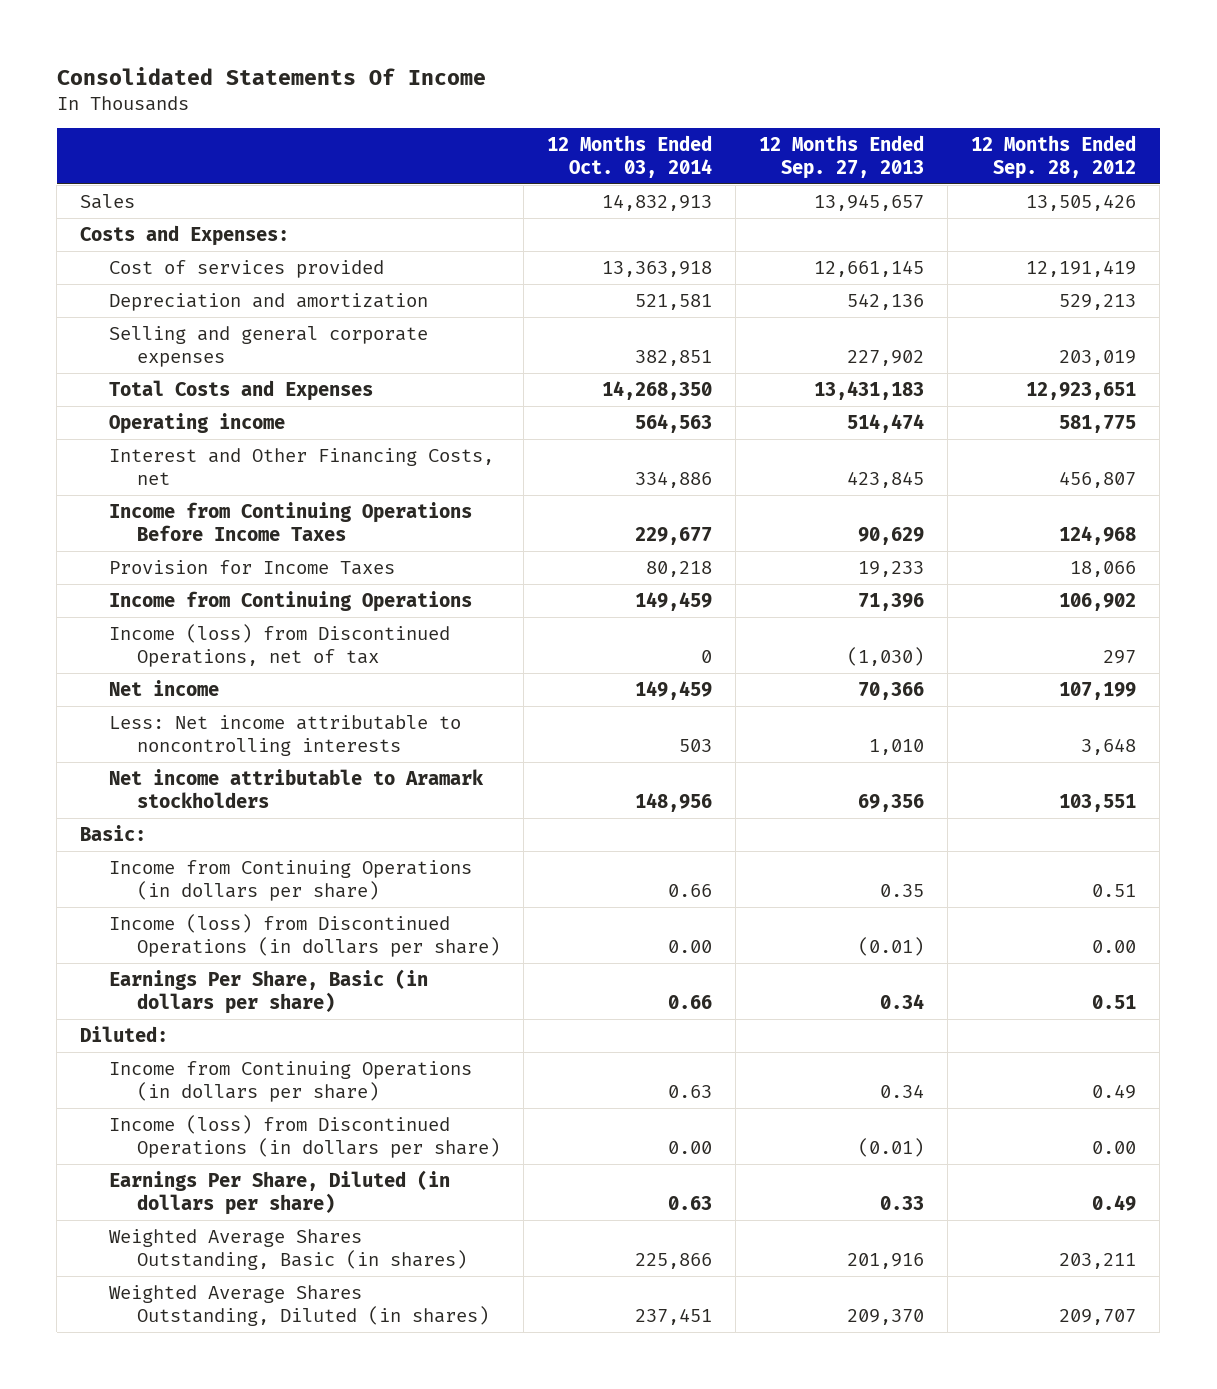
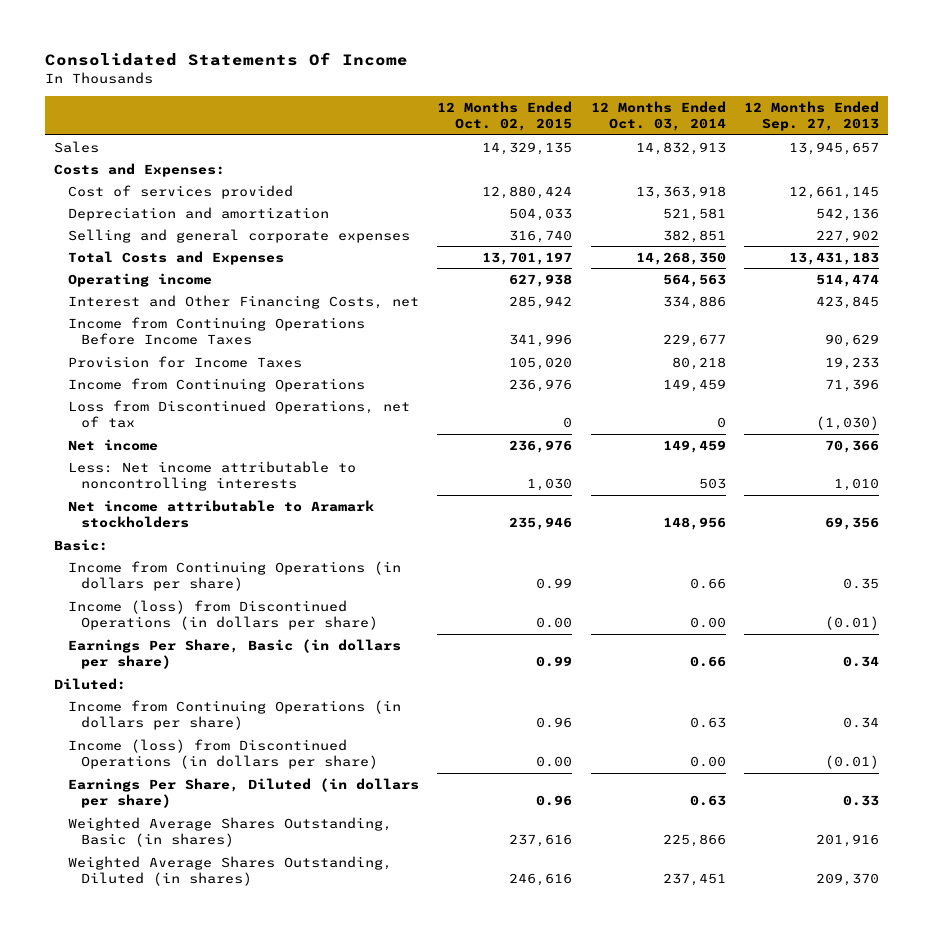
- | 12 Months Ended Oct. 03, 2014 | 12 Months Ended Sep. 27, 2013 | 12 Months Ended Sep. 28, 2012
+ | 12 Months Ended Oct. 02, 2015 | 12 Months Ended Oct. 03, 2014 | 12 Months Ended Sep. 27, 2013
- Income (loss) from Discontinued Operations, net of tax | 0 | (1,030) | 297
+ Loss from Discontinued Operations, net of tax | 0 | 0 | (1,030)

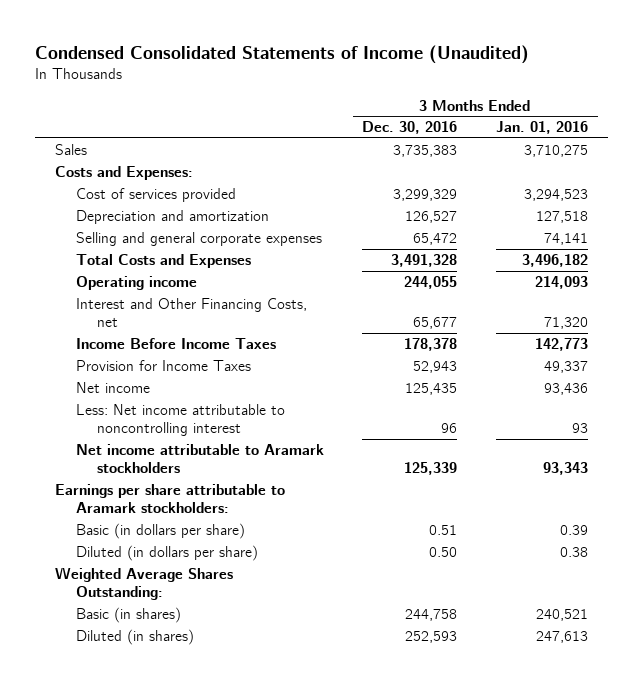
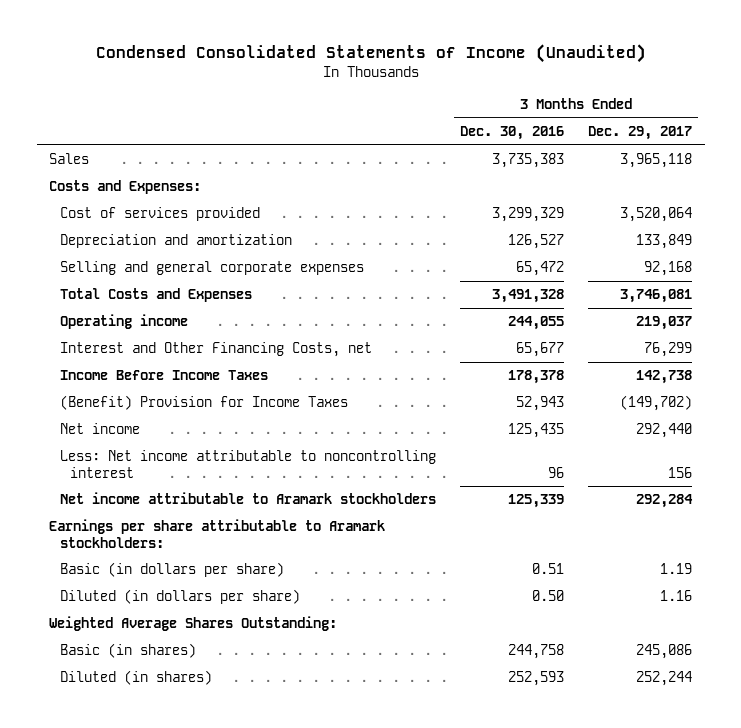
- | 3 Months Ended Dec. 30, 2016 | 3 Months Ended Jan. 01, 2016
+ | 3 Months Ended Dec. 30, 2016 | 3 Months Ended Dec. 29, 2017
- Provision for Income Taxes | 52,943 | 49,337
+ (Benefit) Provision for Income Taxes | 52,943 | (149,702)

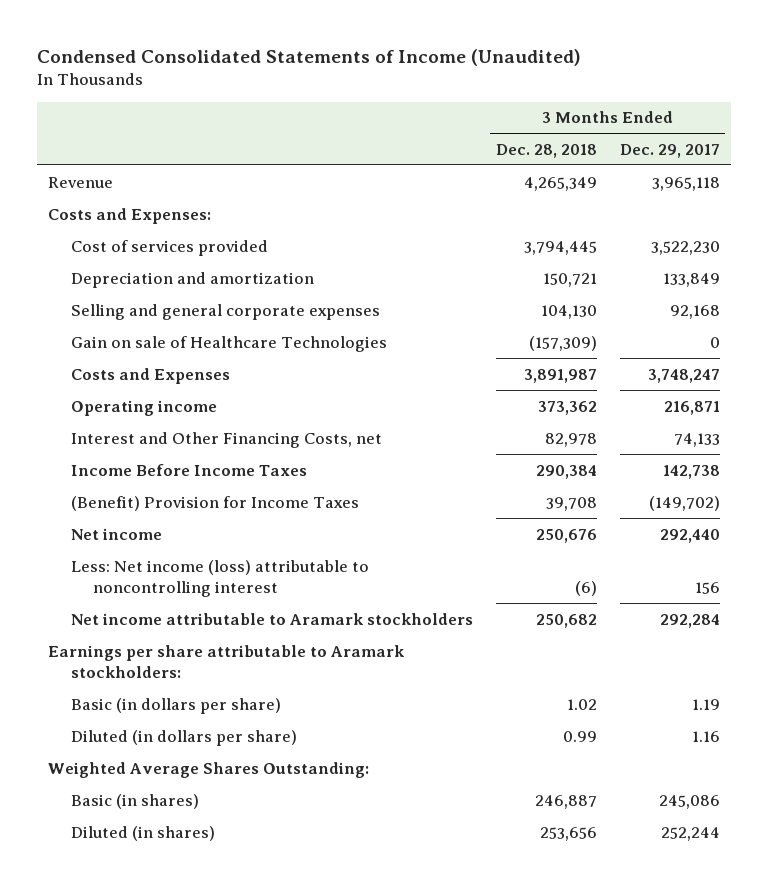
- | 3 Months Ended Dec. 30, 2016 | 3 Months Ended Dec. 29, 2017
+ | 3 Months Ended Dec. 28, 2018 | 3 Months Ended Dec. 29, 2017
- Sales | 3,735,383 | 3,965,118
+ Revenue | 4,265,349 | 3,965,118
- Cost of services provided | 3,299,329 | 3,520,064
+ Cost of services provided | 3,794,445 | 3,522,230
- Total Costs and Expenses | 3,491,328 | 3,746,081
- Operating income | 244,055 | 219,037
- Interest and Other Financing Costs, net | 65,677 | 76,299
+ Gain on sale of Healthcare Technologies | (157,309) | 0
+ Costs and Expenses | 3,891,987 | 3,748,247
+ Operating income | 373,362 | 216,871
+ Interest and Other Financing Costs, net | 82,978 | 74,133
- Less: Net income attributable to noncontrolling interest | 96 | 156
+ Less: Net income (loss) attributable to noncontrolling interest | (6) | 156

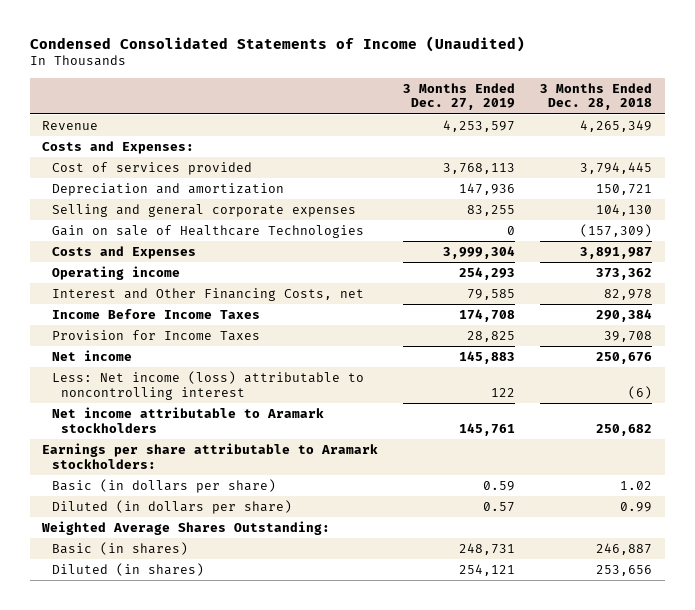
- | 3 Months Ended Dec. 28, 2018 | 3 Months Ended Dec. 29, 2017
+ | 3 Months Ended Dec. 27, 2019 | 3 Months Ended Dec. 28, 2018
- (Benefit) Provision for Income Taxes | 39,708 | (149,702)
+ Provision for Income Taxes | 28,825 | 39,708

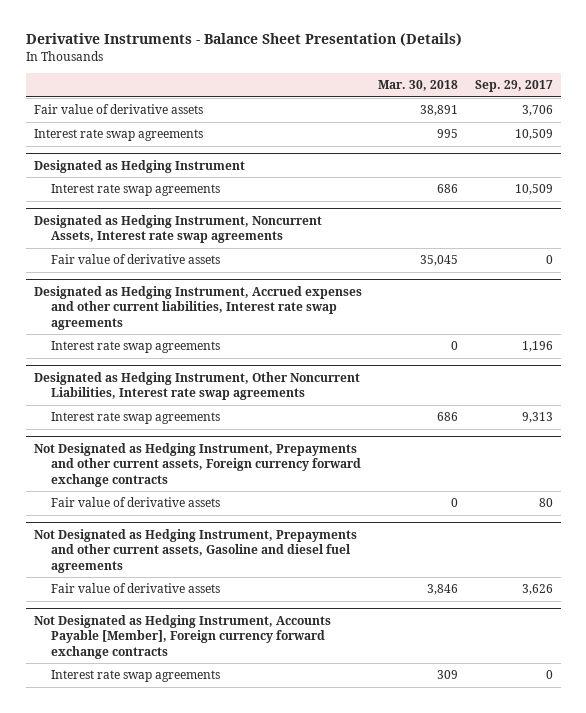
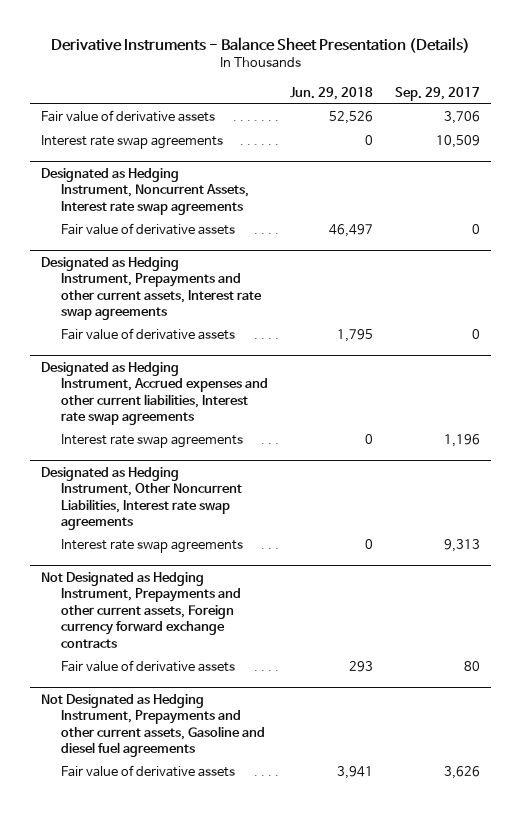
- | Mar. 30, 2018 | Sep. 29, 2017
+ | Jun. 29, 2018 | Sep. 29, 2017
- Designated as Hedging Instrument
- Interest rate swap agreements | 686 | 10,509
+ Designated as Hedging Instrument, Prepayments and other current assets, Interest rate swap agreements
+ Fair value of derivative assets | 1,795 | 0
- Not Designated as Hedging Instrument, Accounts Payable [Member], Foreign currency forward exchange contracts
- Interest rate swap agreements | 309 | 0

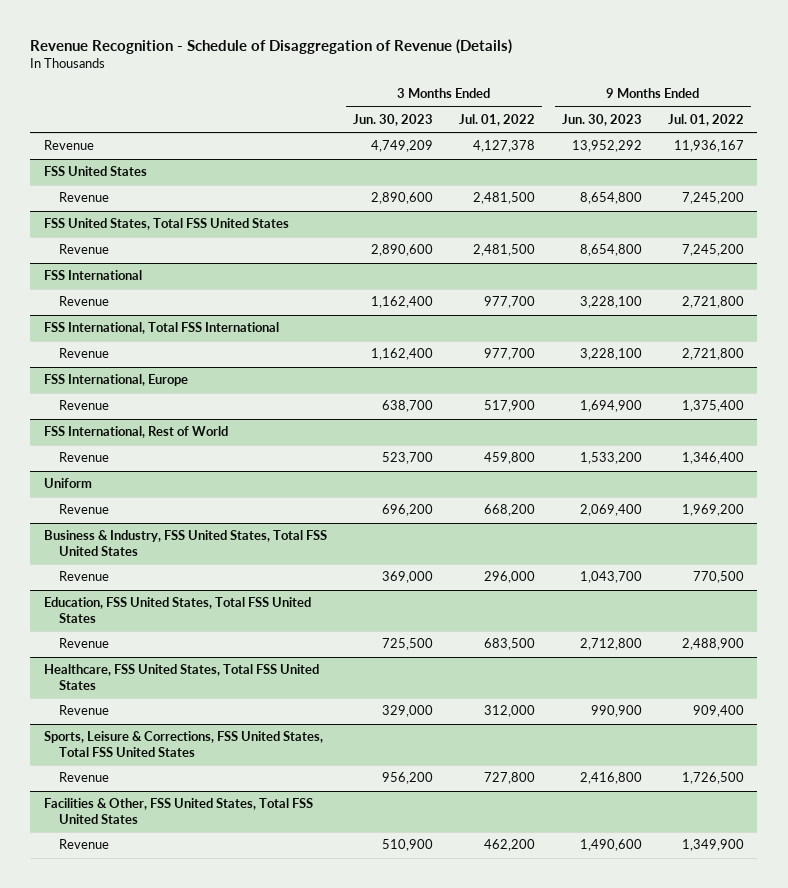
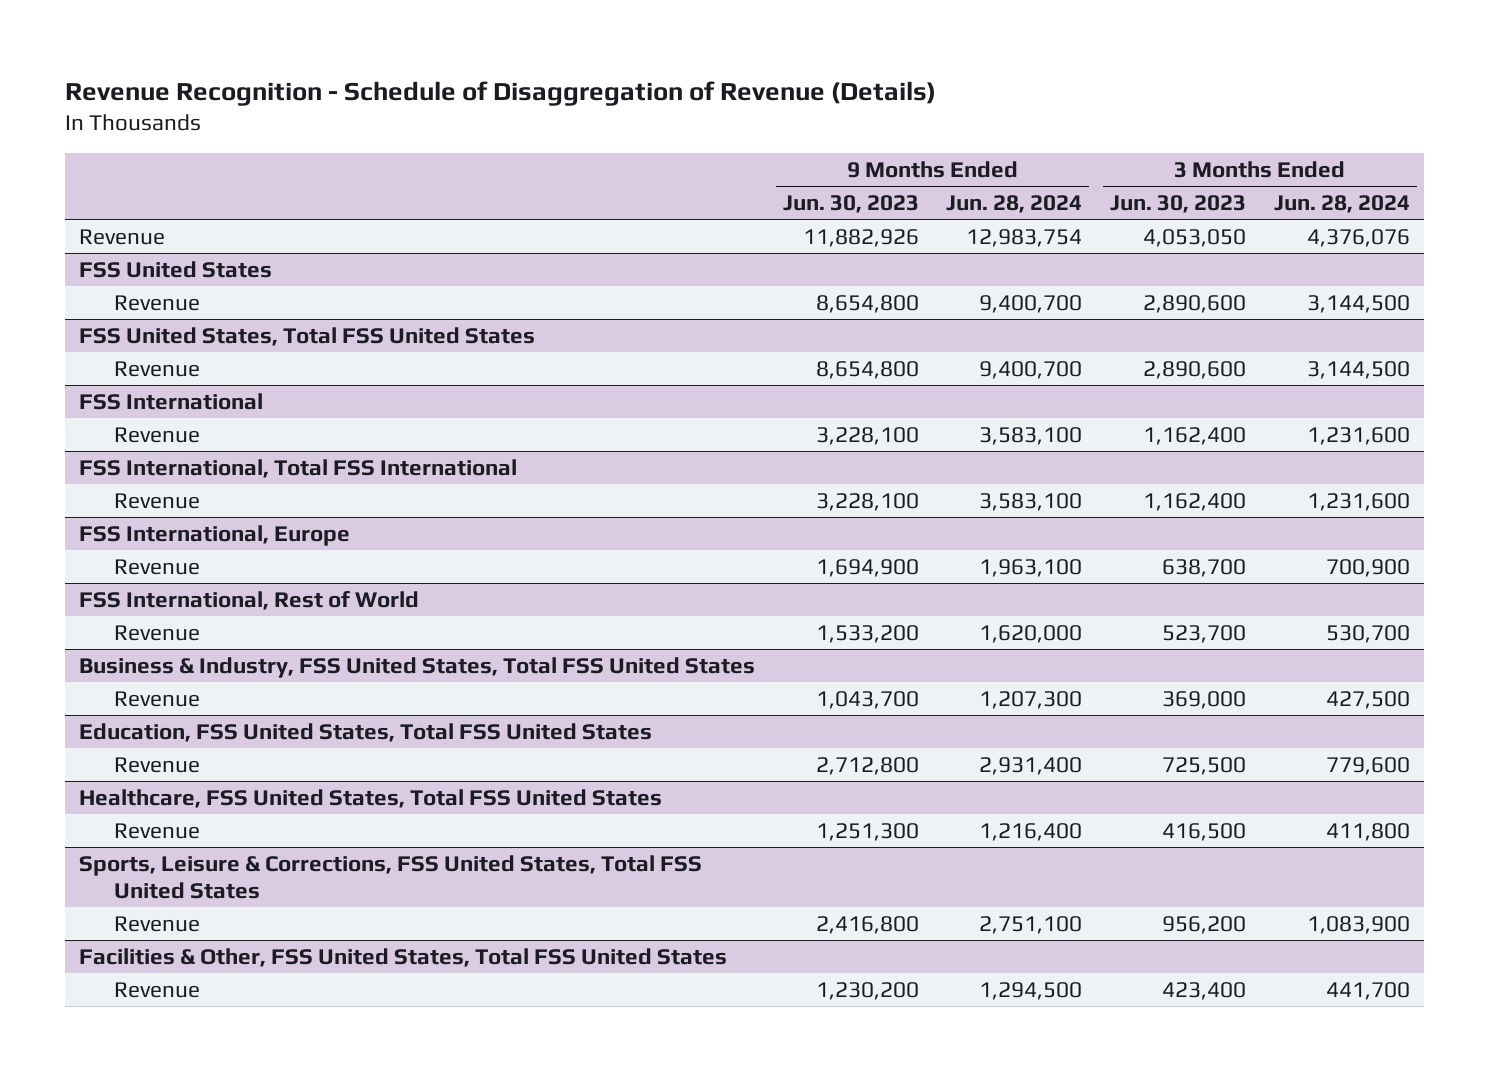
- | 3 Months Ended Jun. 30, 2023 | 3 Months Ended Jul. 01, 2022 | 9 Months Ended Jun. 30, 2023 | 9 Months Ended Jul. 01, 2022
+ | 9 Months Ended Jun. 30, 2023 | 9 Months Ended Jun. 28, 2024 | 3 Months Ended Jun. 30, 2023 | 3 Months Ended Jun. 28, 2024
- Revenue | 4,749,209 | 4,127,378 | 13,952,292 | 11,936,167
+ Revenue | 11,882,926 | 12,983,754 | 4,053,050 | 4,376,076
- Uniform
- Revenue | 696,200 | 668,200 | 2,069,400 | 1,969,200
@ Healthcare, FSS United States, Total FSS United States
- Revenue | 329,000 | 312,000 | 990,900 | 909,400
+ Revenue | 1,251,300 | 1,216,400 | 416,500 | 411,800
@ Facilities & Other, FSS United States, Total FSS United States
- Revenue | 510,900 | 462,200 | 1,490,600 | 1,349,900
+ Revenue | 1,230,200 | 1,294,500 | 423,400 | 441,700

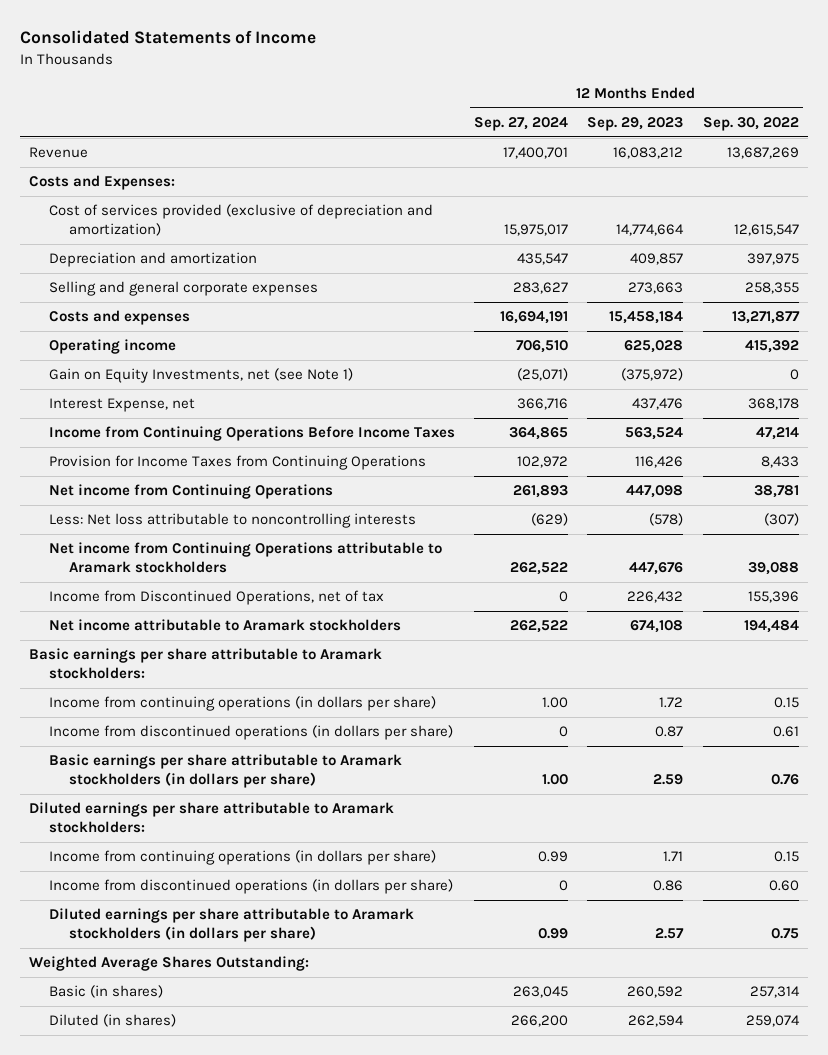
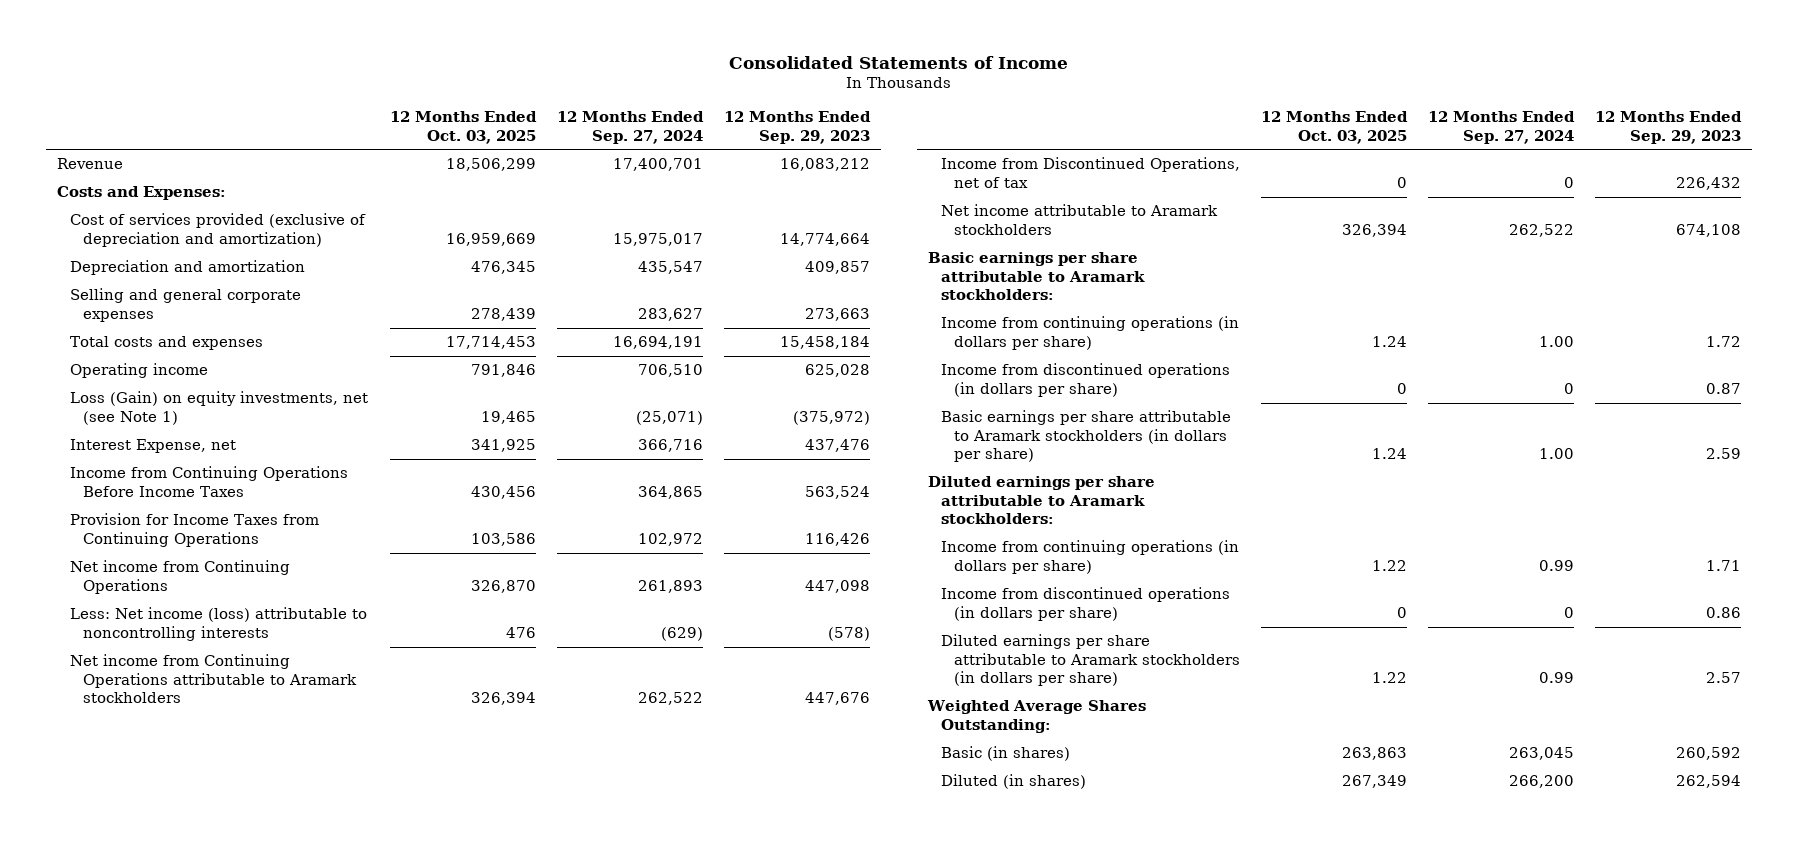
- | 12 Months Ended Sep. 27, 2024 | 12 Months Ended Sep. 29, 2023 | 12 Months Ended Sep. 30, 2022
+ | 12 Months Ended Oct. 03, 2025 | 12 Months Ended Sep. 27, 2024 | 12 Months Ended Sep. 29, 2023
- Costs and expenses | 16,694,191 | 15,458,184 | 13,271,877
+ Total costs and expenses | 17,714,453 | 16,694,191 | 15,458,184
- Gain on Equity Investments, net (see Note 1) | (25,071) | (375,972) | 0
+ Loss (Gain) on equity investments, net (see Note 1) | 19,465 | (25,071) | (375,972)
- Less: Net loss attributable to noncontrolling interests | (629) | (578) | (307)
+ Less: Net income (loss) attributable to noncontrolling interests | 476 | (629) | (578)

